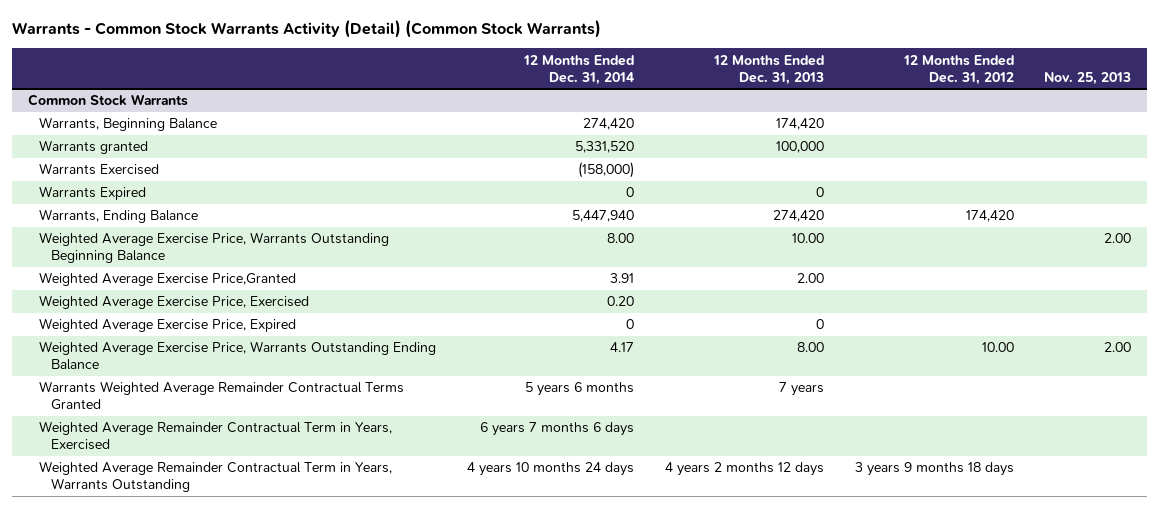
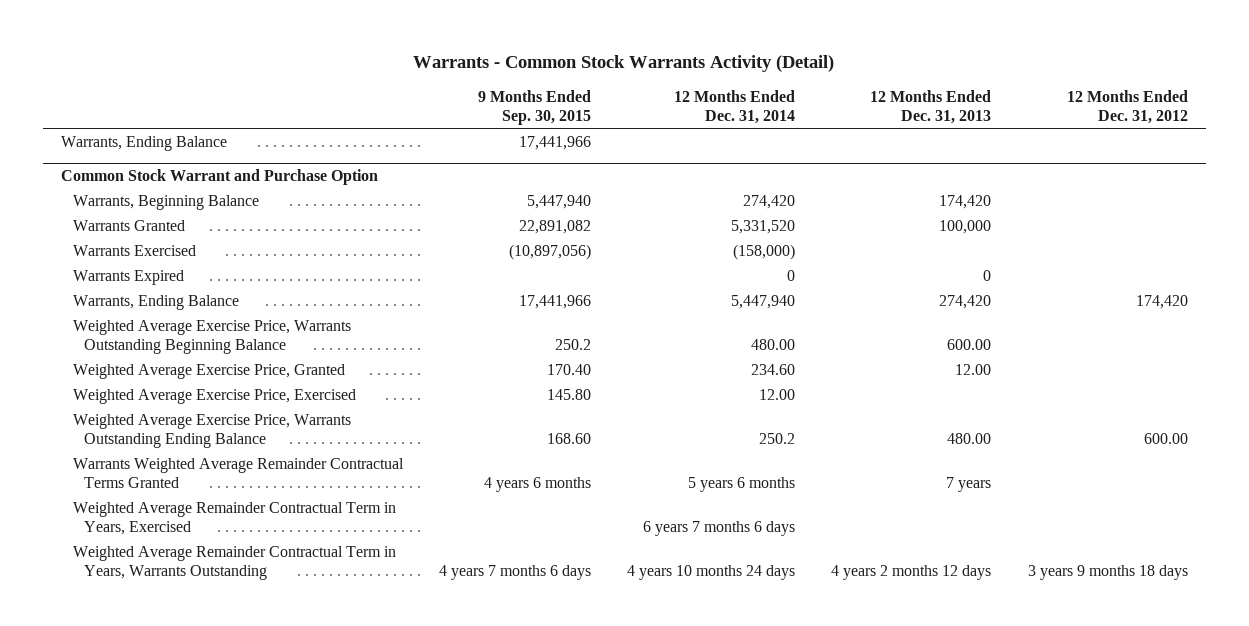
- Warrants - Common Stock Warrants Activity (Detail) (Common Stock Warrants)
+ Warrants - Common Stock Warrants Activity (Detail)
- | 12 Months Ended Dec. 31, 2014 | 12 Months Ended Dec. 31, 2013 | 12 Months Ended Dec. 31, 2012 | Nov. 25, 2013
+ | 9 Months Ended Sep. 30, 2015 | 12 Months Ended Dec. 31, 2014 | 12 Months Ended Dec. 31, 2013 | 12 Months Ended Dec. 31, 2012
- Common Stock Warrants
+ Warrants, Ending Balance | 17,441,966 | | |
+ Common Stock Warrant and Purchase Option
- Warrants granted | 5,331,520 | 100,000 | |
+ Warrants Granted | 22,891,082 | 5,331,520 | 100,000 |
- Weighted Average Exercise Price, Warrants Outstanding Beginning Balance | 8.00 | 10.00 | | 2.00
- Weighted Average Exercise Price,Granted | 3.91 | 2.00 | |
- Weighted Average Exercise Price, Exercised | 0.20 | | |
- Weighted Average Exercise Price, Expired | 0 | 0 | |
- Weighted Average Exercise Price, Warrants Outstanding Ending Balance | 4.17 | 8.00 | 10.00 | 2.00
+ Weighted Average Exercise Price, Warrants Outstanding Beginning Balance | 250.2 | 480.00 | 600.00 |
+ Weighted Average Exercise Price, Granted | 170.40 | 234.60 | 12.00 |
+ Weighted Average Exercise Price, Exercised | 145.80 | 12.00 | |
+ Weighted Average Exercise Price, Warrants Outstanding Ending Balance | 168.60 | 250.2 | 480.00 | 600.00

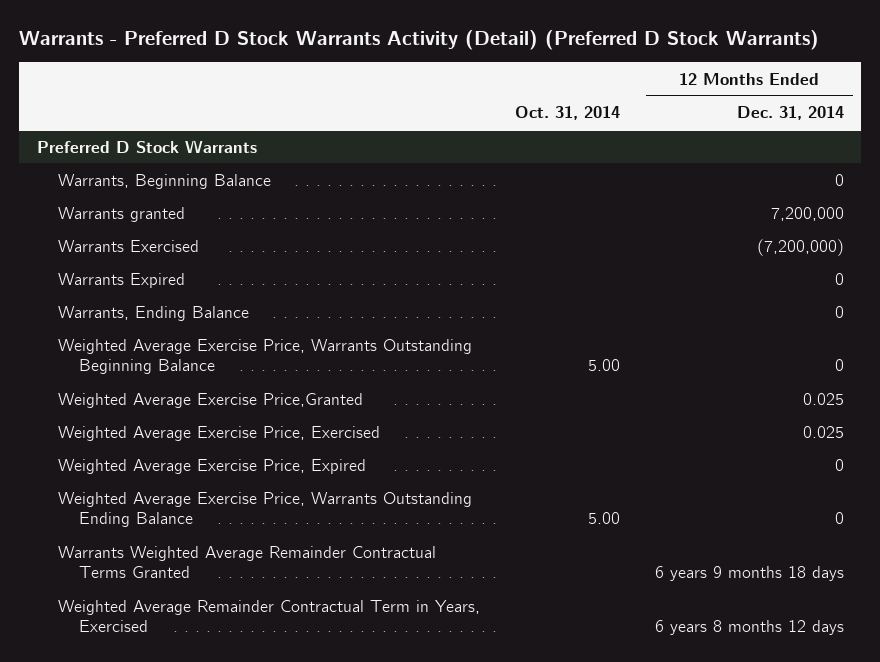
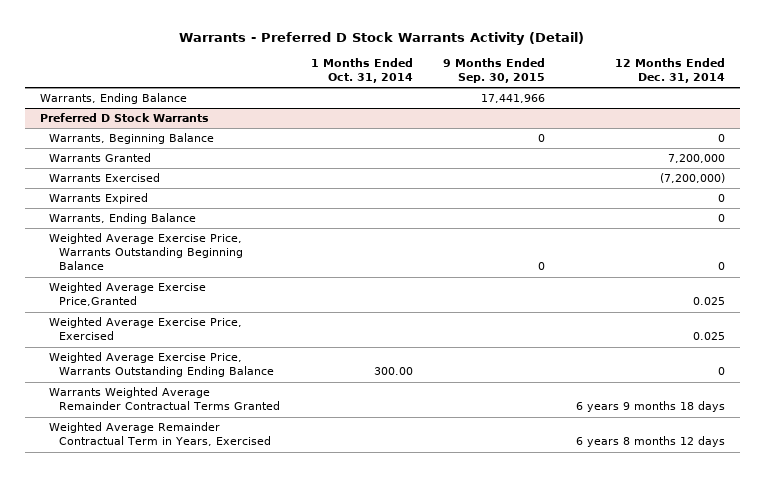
- Warrants - Preferred D Stock Warrants Activity (Detail) (Preferred D Stock Warrants)
+ Warrants - Preferred D Stock Warrants Activity (Detail)
- | Oct. 31, 2014 | 12 Months Ended Dec. 31, 2014
+ | 1 Months Ended Oct. 31, 2014 | 9 Months Ended Sep. 30, 2015 | 12 Months Ended Dec. 31, 2014
+ Warrants, Ending Balance | | 17,441,966 |
@ Preferred D Stock Warrants
- Warrants granted | | 7,200,000
+ Warrants Granted | | | 7,200,000
- Weighted Average Exercise Price, Expired | | 0

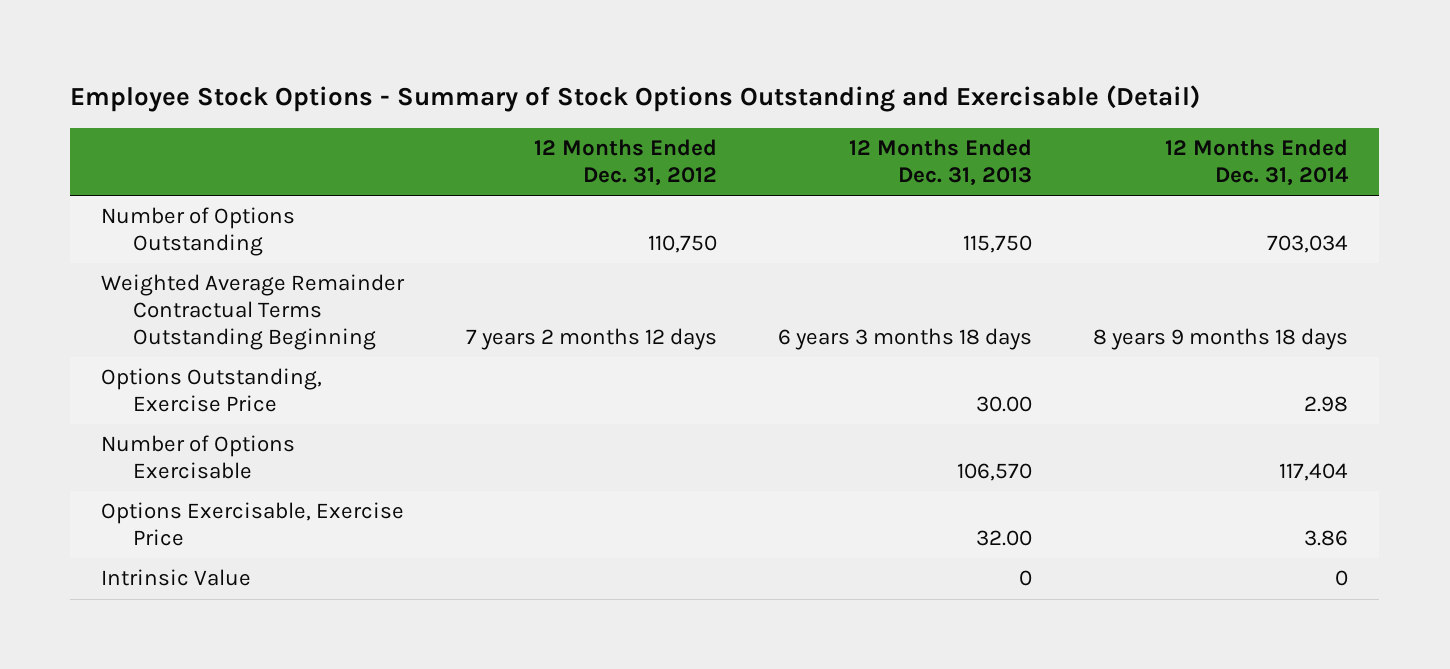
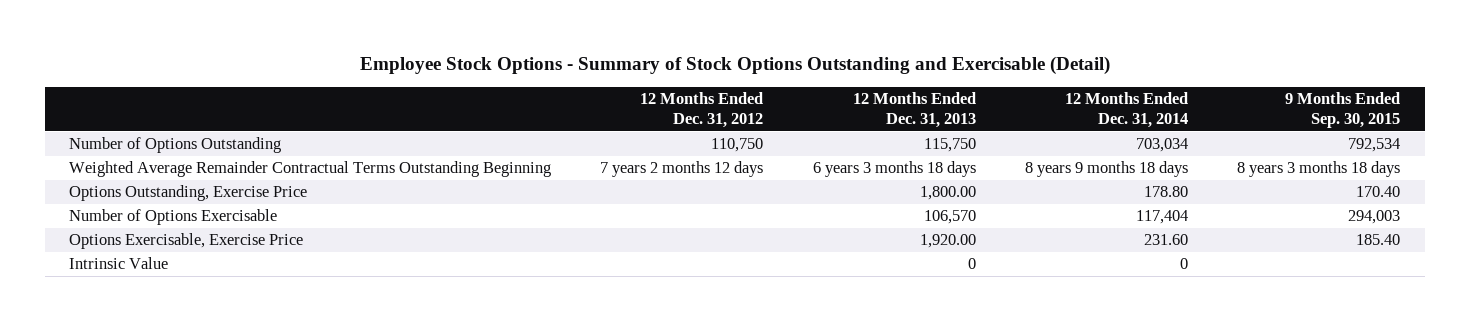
- | 12 Months Ended Dec. 31, 2012 | 12 Months Ended Dec. 31, 2013 | 12 Months Ended Dec. 31, 2014
+ | 12 Months Ended Dec. 31, 2012 | 12 Months Ended Dec. 31, 2013 | 12 Months Ended Dec. 31, 2014 | 9 Months Ended Sep. 30, 2015
- Options Outstanding, Exercise Price | | 30.00 | 2.98
+ Options Outstanding, Exercise Price | | 1,800.00 | 178.80 | 170.40
- Options Exercisable, Exercise Price | | 32.00 | 3.86
+ Options Exercisable, Exercise Price | | 1,920.00 | 231.60 | 185.40

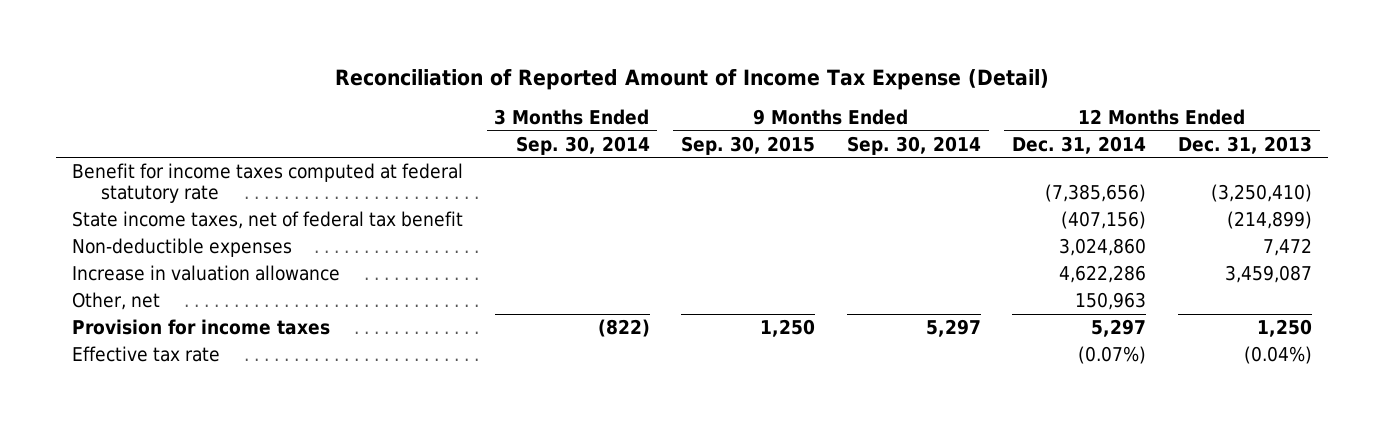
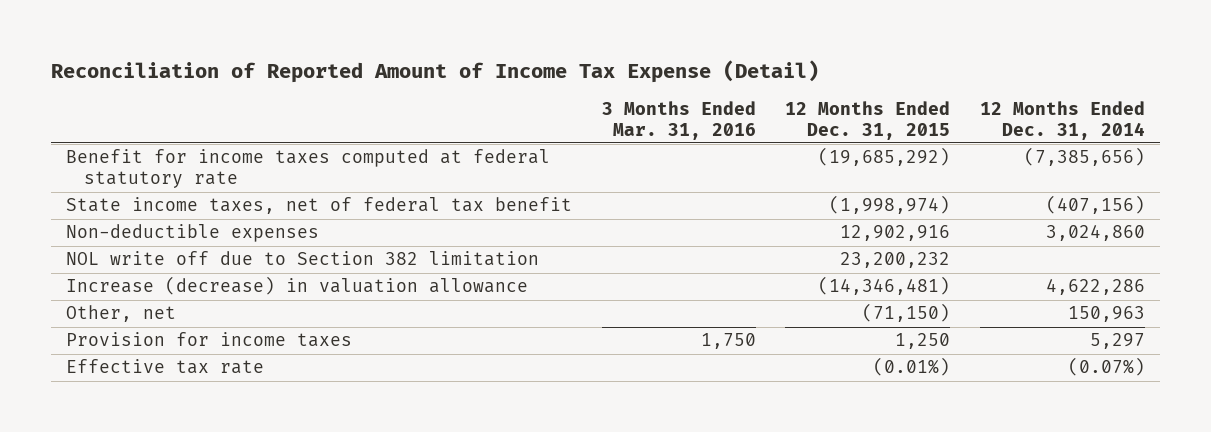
- | 3 Months Ended Sep. 30, 2014 | 9 Months Ended Sep. 30, 2015 | 9 Months Ended Sep. 30, 2014 | 12 Months Ended Dec. 31, 2014 | 12 Months Ended Dec. 31, 2013
+ | 3 Months Ended Mar. 31, 2016 | 12 Months Ended Dec. 31, 2015 | 12 Months Ended Dec. 31, 2014
- Increase in valuation allowance | | | | 4,622,286 | 3,459,087
+ NOL write off due to Section 382 limitation | | 23,200,232 |
+ Increase (decrease) in valuation allowance | | (14,346,481) | 4,622,286

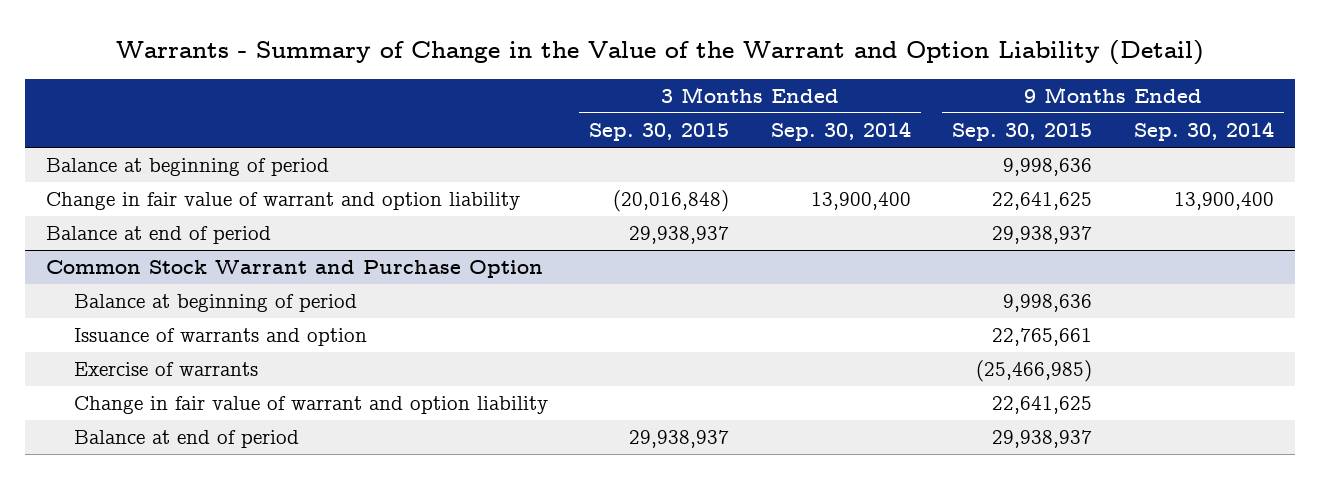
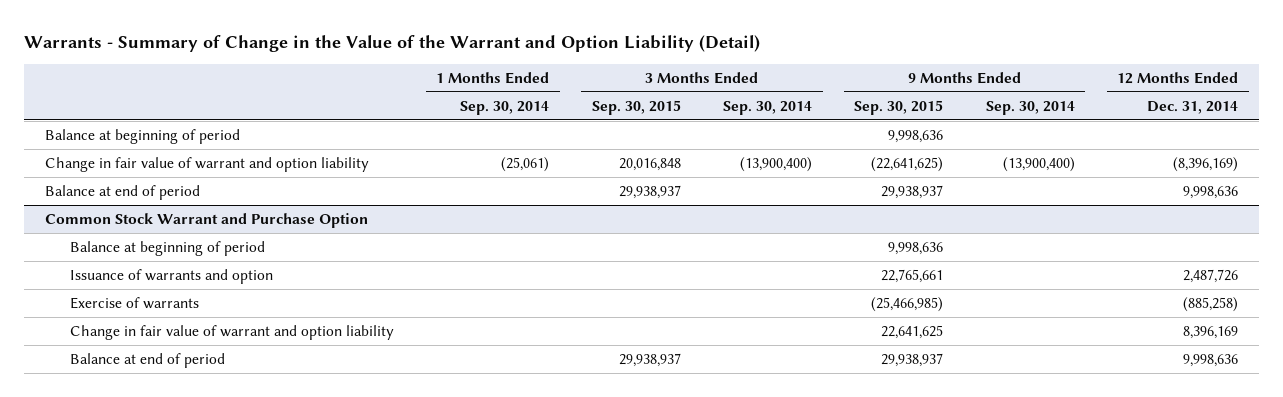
- | 3 Months Ended Sep. 30, 2015 | 3 Months Ended Sep. 30, 2014 | 9 Months Ended Sep. 30, 2015 | 9 Months Ended Sep. 30, 2014
+ | 1 Months Ended Sep. 30, 2014 | 3 Months Ended Sep. 30, 2015 | 3 Months Ended Sep. 30, 2014 | 9 Months Ended Sep. 30, 2015 | 9 Months Ended Sep. 30, 2014 | 12 Months Ended Dec. 31, 2014
- Change in fair value of warrant and option liability | (20,016,848) | 13,900,400 | 22,641,625 | 13,900,400
+ Change in fair value of warrant and option liability | (25,061) | 20,016,848 | (13,900,400) | (22,641,625) | (13,900,400) | (8,396,169)

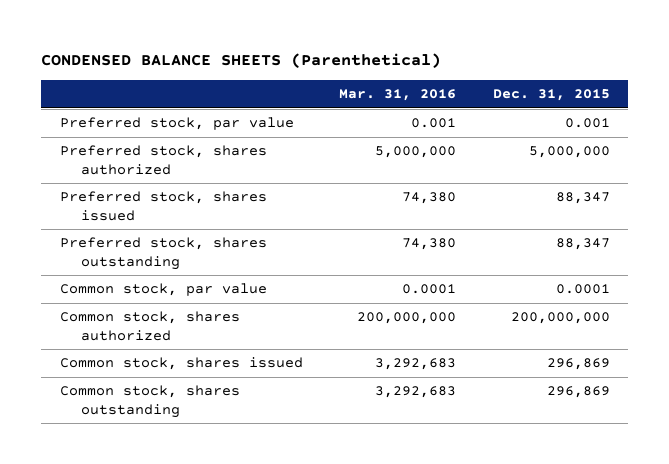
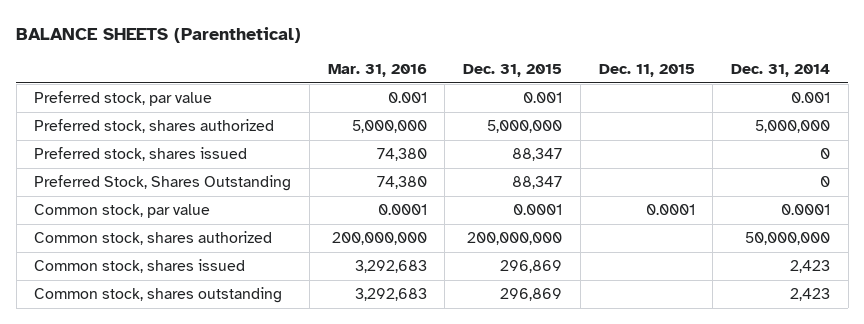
- CONDENSED BALANCE SHEETS (Parenthetical)
+ BALANCE SHEETS (Parenthetical)
- | Mar. 31, 2016 | Dec. 31, 2015
+ | Mar. 31, 2016 | Dec. 31, 2015 | Dec. 11, 2015 | Dec. 31, 2014
- Preferred stock, shares outstanding | 74,380 | 88,347
+ Preferred Stock, Shares Outstanding | 74,380 | 88,347 | | 0

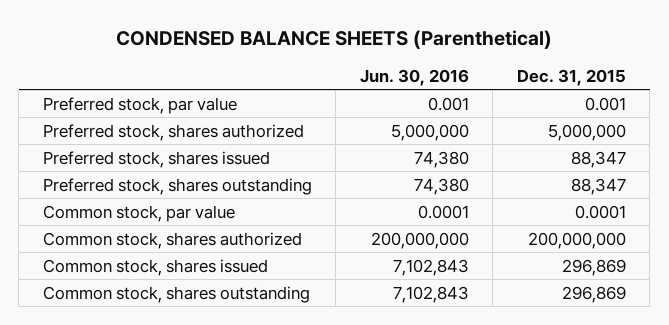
- BALANCE SHEETS (Parenthetical)
+ CONDENSED BALANCE SHEETS (Parenthetical)
- | Mar. 31, 2016 | Dec. 31, 2015 | Dec. 11, 2015 | Dec. 31, 2014
+ | Jun. 30, 2016 | Dec. 31, 2015
- Preferred Stock, Shares Outstanding | 74,380 | 88,347 | | 0
+ Preferred stock, shares outstanding | 74,380 | 88,347

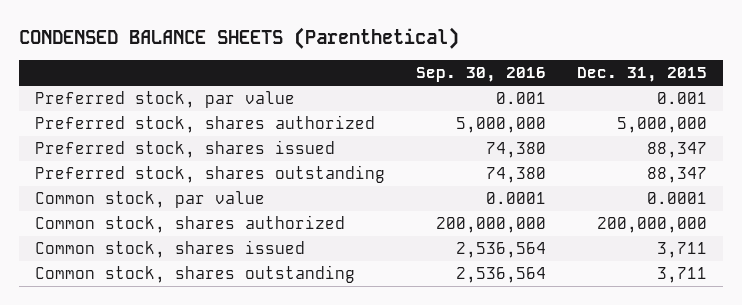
- | Jun. 30, 2016 | Dec. 31, 2015
+ | Sep. 30, 2016 | Dec. 31, 2015
- Common stock, shares issued | 7,102,843 | 296,869
- Common stock, shares outstanding | 7,102,843 | 296,869
+ Common stock, shares issued | 2,536,564 | 3,711
+ Common stock, shares outstanding | 2,536,564 | 3,711

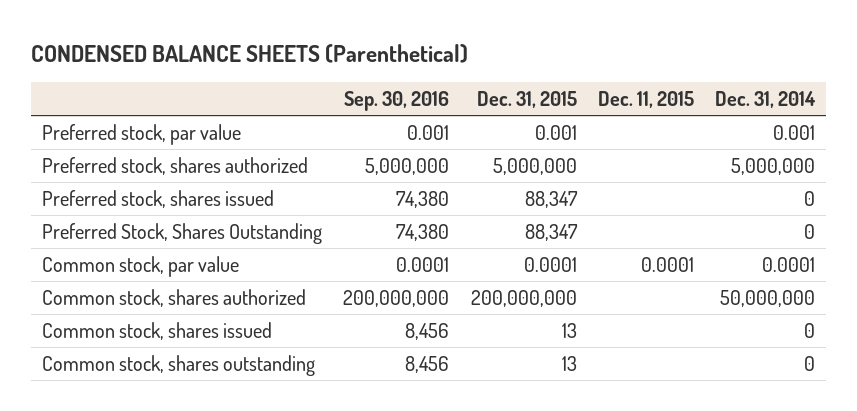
- | Sep. 30, 2016 | Dec. 31, 2015
+ | Sep. 30, 2016 | Dec. 31, 2015 | Dec. 11, 2015 | Dec. 31, 2014
- Preferred stock, shares outstanding | 74,380 | 88,347
+ Preferred Stock, Shares Outstanding | 74,380 | 88,347 | | 0
- Common stock, shares issued | 2,536,564 | 3,711
- Common stock, shares outstanding | 2,536,564 | 3,711
+ Common stock, shares issued | 8,456 | 13 | | 0
+ Common stock, shares outstanding | 8,456 | 13 | | 0

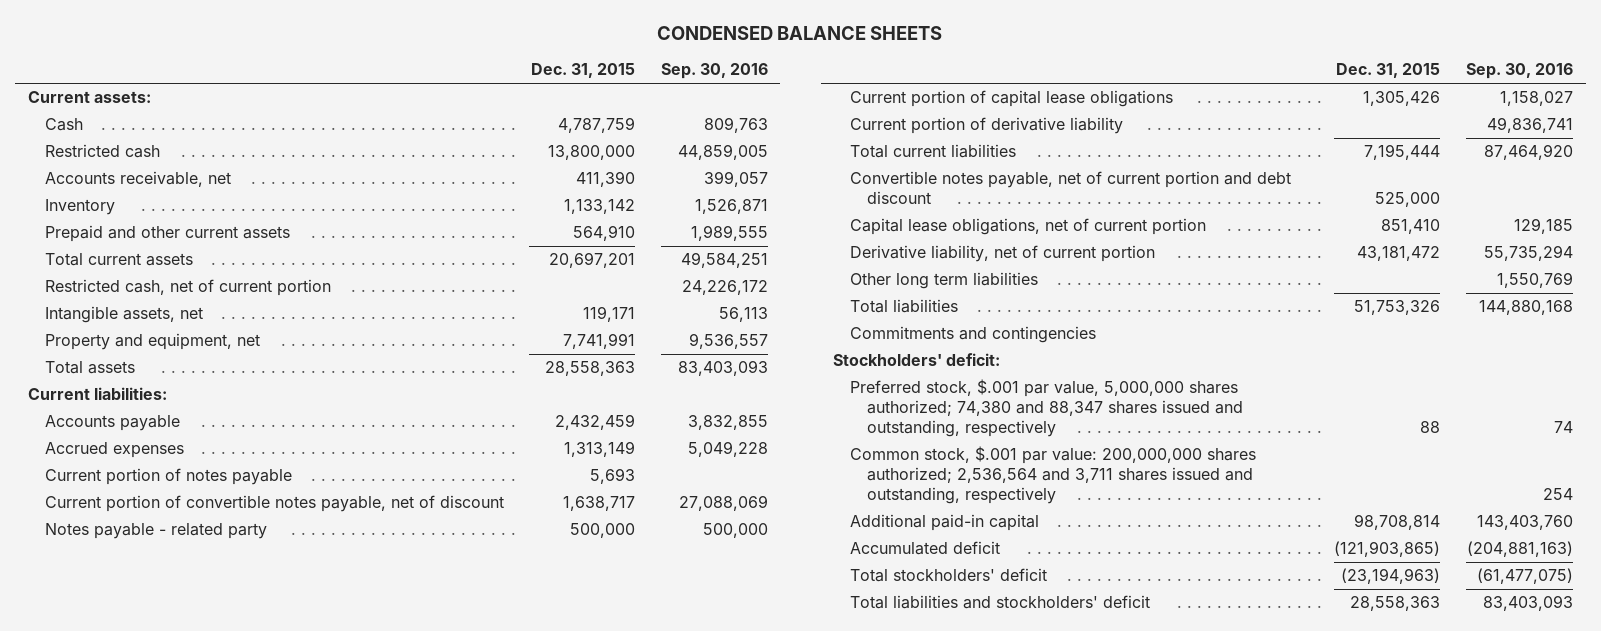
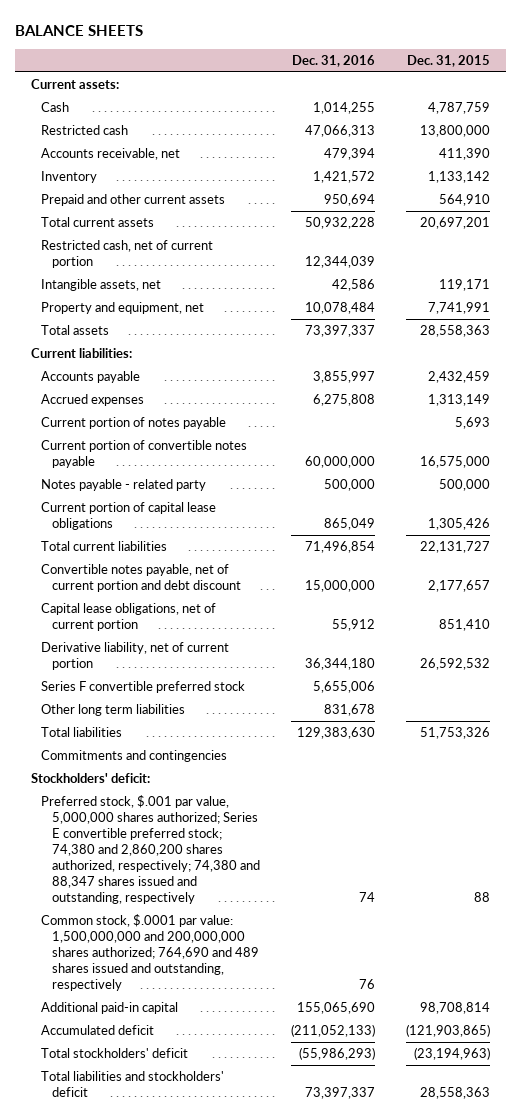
- CONDENSED BALANCE SHEETS
+ BALANCE SHEETS
- | Dec. 31, 2015 | Sep. 30, 2016
+ | Dec. 31, 2016 | Dec. 31, 2015
- Current portion of convertible notes payable, net of discount | 1,638,717 | 27,088,069
+ Current portion of convertible notes payable | 60,000,000 | 16,575,000
- Current portion of derivative liability | | 49,836,741
- Total current liabilities | 7,195,444 | 87,464,920
- Convertible notes payable, net of current portion and debt discount | 525,000 |
+ Total current liabilities | 71,496,854 | 22,131,727
+ Convertible notes payable, net of current portion and debt discount | 15,000,000 | 2,177,657
- Derivative liability, net of current portion | 43,181,472 | 55,735,294
+ Derivative liability, net of current portion | 36,344,180 | 26,592,532
+ Series F convertible preferred stock | 5,655,006 |
- Preferred stock, $.001 par value, 5,000,000 shares authorized; 74,380 and 88,347 shares issued and outstanding, respectively | 88 | 74
- Common stock, $.001 par value: 200,000,000 shares authorized; 2,536,564 and 3,711 shares issued and outstanding, respectively | | 254
+ Preferred stock, $.001 par value, 5,000,000 shares authorized; Series E convertible preferred stock; 74,380 and 2,860,200 shares authorized, respectively; 74,380 and 88,347 shares issued and outstanding, respectively | 74 | 88
+ Common stock, $.0001 par value: 1,500,000,000 and 200,000,000 shares authorized; 764,690 and 489 shares issued and outstanding, respectively | 76 |

